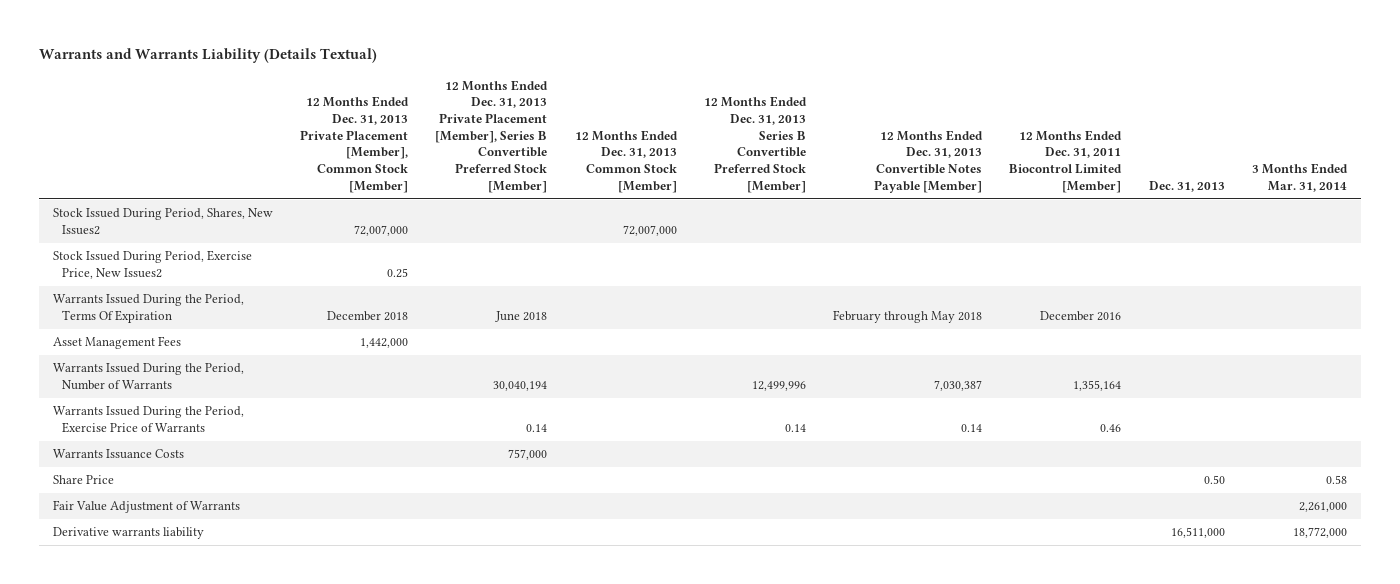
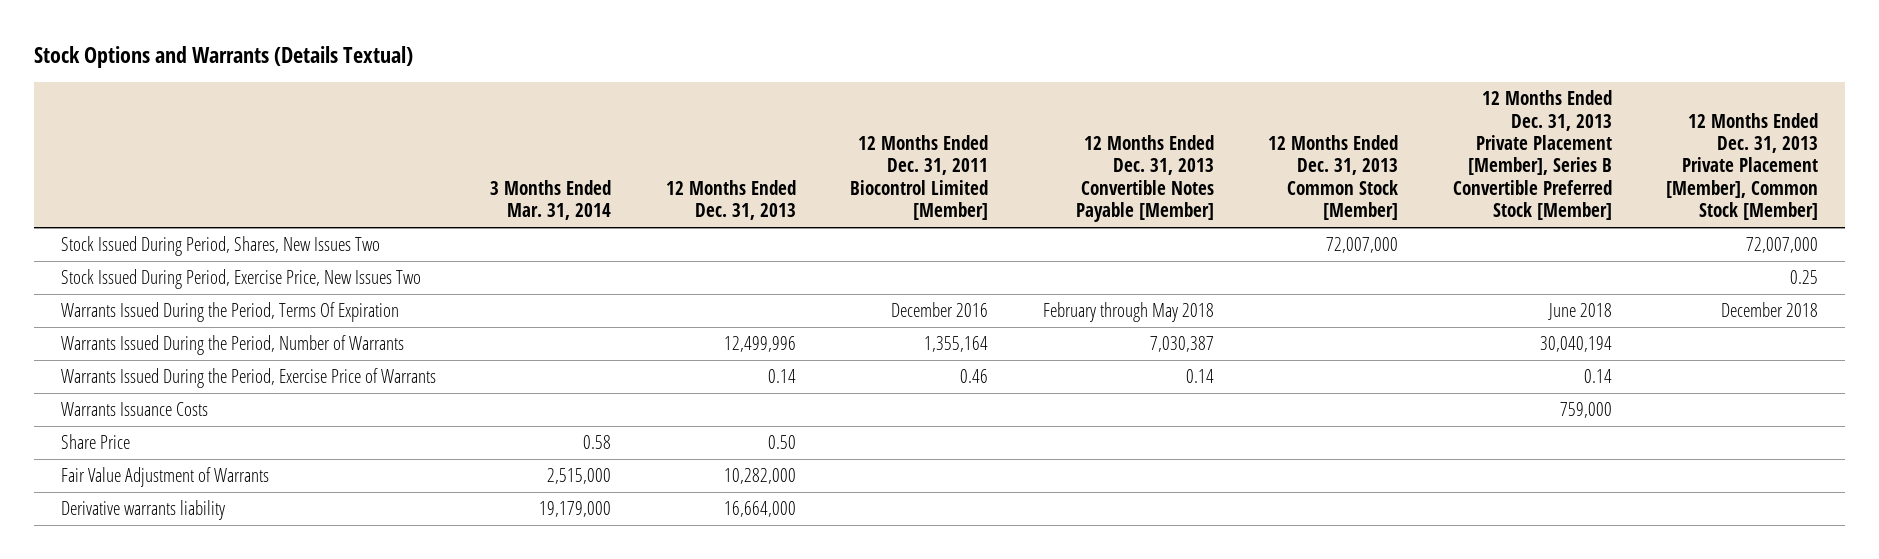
- Warrants and Warrants Liability (Details Textual)
+ Stock Options and Warrants (Details Textual)
- | 12 Months Ended Dec. 31, 2013 Private Placement [Member], Common Stock [Member] | 12 Months Ended Dec. 31, 2013 Private Placement [Member], Series B Convertible Preferred Stock [Member] | 12 Months Ended Dec. 31, 2013 Common Stock [Member] | 12 Months Ended Dec. 31, 2013 Series B Convertible Preferred Stock [Member] | 12 Months Ended Dec. 31, 2013 Convertible Notes Payable [Member] | 12 Months Ended Dec. 31, 2011 Biocontrol Limited [Member] | Dec. 31, 2013 | 3 Months Ended Mar. 31, 2014
+ | 3 Months Ended Mar. 31, 2014 | 12 Months Ended Dec. 31, 2013 | 12 Months Ended Dec. 31, 2011 Biocontrol Limited [Member] | 12 Months Ended Dec. 31, 2013 Convertible Notes Payable [Member] | 12 Months Ended Dec. 31, 2013 Common Stock [Member] | 12 Months Ended Dec. 31, 2013 Private Placement [Member], Series B Convertible Preferred Stock [Member] | 12 Months Ended Dec. 31, 2013 Private Placement [Member], Common Stock [Member]
- Stock Issued During Period, Shares, New Issues2 | 72,007,000 | | 72,007,000 | | | | |
- Stock Issued During Period, Exercise Price, New Issues2 | 0.25 | | | | | | |
+ Stock Issued During Period, Shares, New Issues Two | | | | | 72,007,000 | | 72,007,000
+ Stock Issued During Period, Exercise Price, New Issues Two | | | | | | | 0.25
- Asset Management Fees | 1,442,000 | | | | | | |
- Warrants Issuance Costs | | 757,000 | | | | | |
+ Warrants Issuance Costs | | | | | | 759,000 |
- Fair Value Adjustment of Warrants | | | | | | | | 2,261,000
- Derivative warrants liability | | | | | | | 16,511,000 | 18,772,000
+ Fair Value Adjustment of Warrants | 2,515,000 | 10,282,000 | | | | |
+ Derivative warrants liability | 19,179,000 | 16,664,000 | | | | |

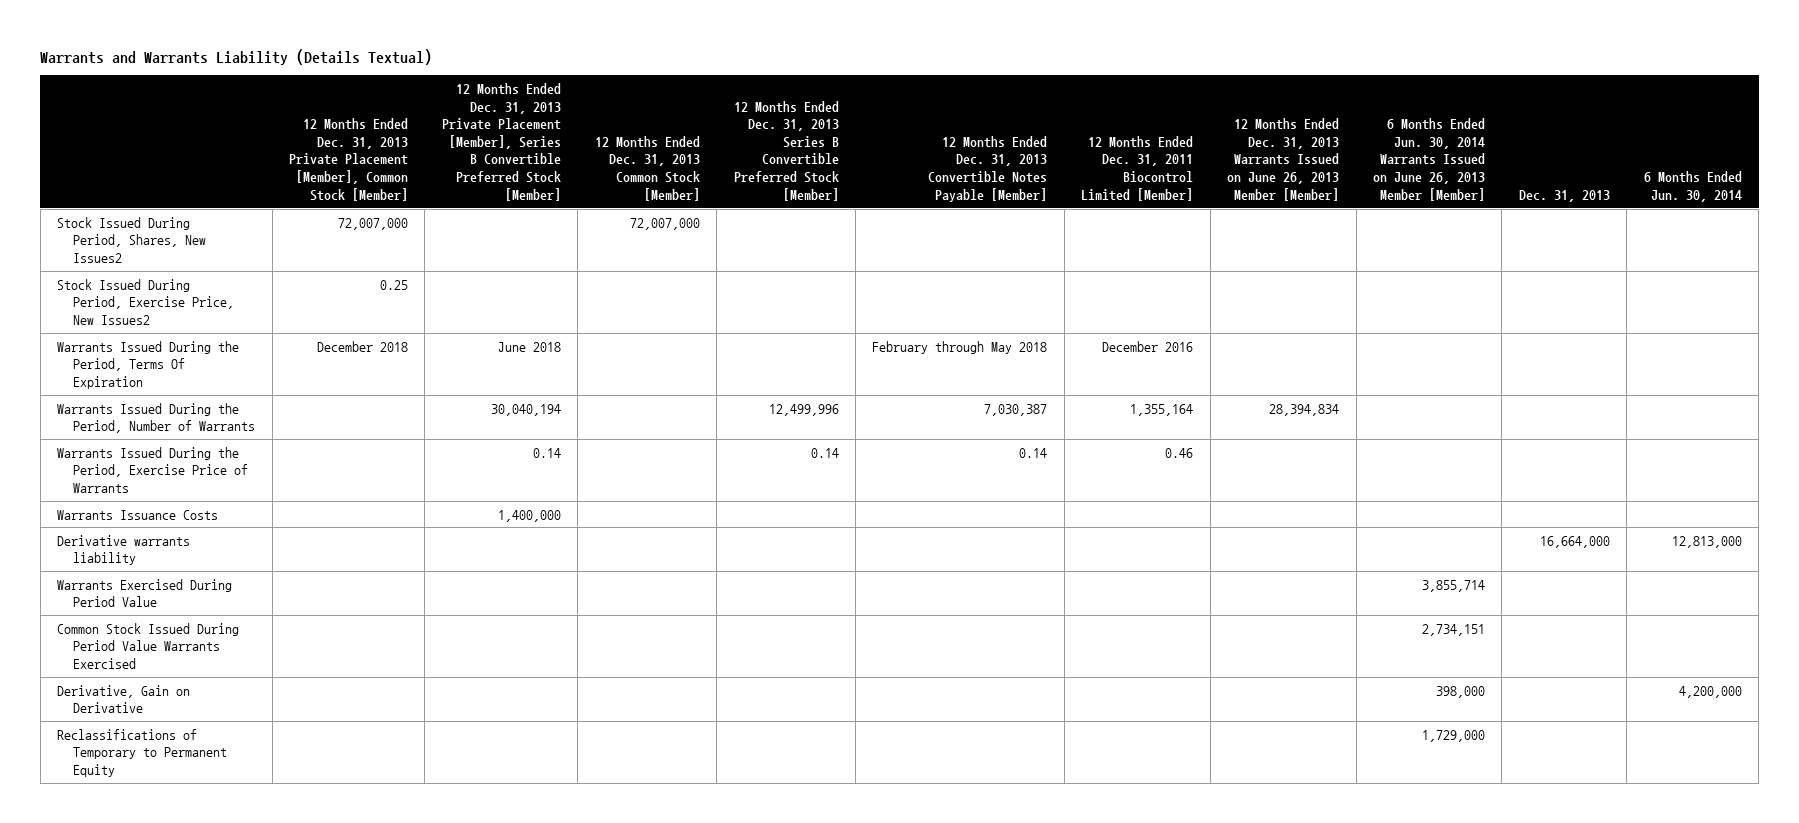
- Stock Options and Warrants (Details Textual)
+ Warrants and Warrants Liability (Details Textual)
- | 3 Months Ended Mar. 31, 2014 | 12 Months Ended Dec. 31, 2013 | 12 Months Ended Dec. 31, 2011 Biocontrol Limited [Member] | 12 Months Ended Dec. 31, 2013 Convertible Notes Payable [Member] | 12 Months Ended Dec. 31, 2013 Common Stock [Member] | 12 Months Ended Dec. 31, 2013 Private Placement [Member], Series B Convertible Preferred Stock [Member] | 12 Months Ended Dec. 31, 2013 Private Placement [Member], Common Stock [Member]
+ | 12 Months Ended Dec. 31, 2013 Private Placement [Member], Common Stock [Member] | 12 Months Ended Dec. 31, 2013 Private Placement [Member], Series B Convertible Preferred Stock [Member] | 12 Months Ended Dec. 31, 2013 Common Stock [Member] | 12 Months Ended Dec. 31, 2013 Series B Convertible Preferred Stock [Member] | 12 Months Ended Dec. 31, 2013 Convertible Notes Payable [Member] | 12 Months Ended Dec. 31, 2011 Biocontrol Limited [Member] | 12 Months Ended Dec. 31, 2013 Warrants Issued on June 26, 2013 Member [Member] | 6 Months Ended Jun. 30, 2014 Warrants Issued on June 26, 2013 Member [Member] | Dec. 31, 2013 | 6 Months Ended Jun. 30, 2014
- Stock Issued During Period, Shares, New Issues Two | | | | | 72,007,000 | | 72,007,000
- Stock Issued During Period, Exercise Price, New Issues Two | | | | | | | 0.25
+ Stock Issued During Period, Shares, New Issues2 | 72,007,000 | | 72,007,000 | | | | | | |
+ Stock Issued During Period, Exercise Price, New Issues2 | 0.25 | | | | | | | | |
- Warrants Issuance Costs | | | | | | 759,000 |
- Share Price | 0.58 | 0.50 | | | | |
- Fair Value Adjustment of Warrants | 2,515,000 | 10,282,000 | | | | |
+ Warrants Issuance Costs | | 1,400,000 | | | | | | | |
+ Warrants Exercised During Period Value | | | | | | | | 3,855,714 | |
+ Common Stock Issued During Period Value Warrants Exercised | | | | | | | | 2,734,151 | |
+ Derivative, Gain on Derivative | | | | | | | | 398,000 | | 4,200,000
+ Reclassifications of Temporary to Permanent Equity | | | | | | | | 1,729,000 | |

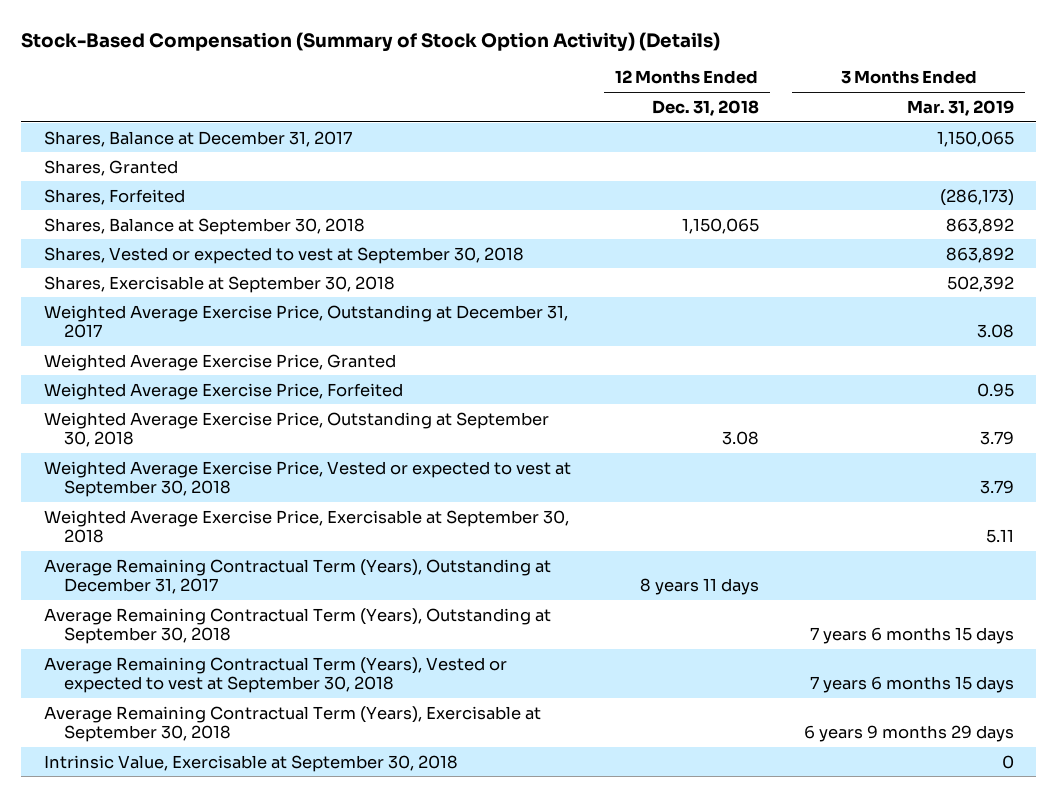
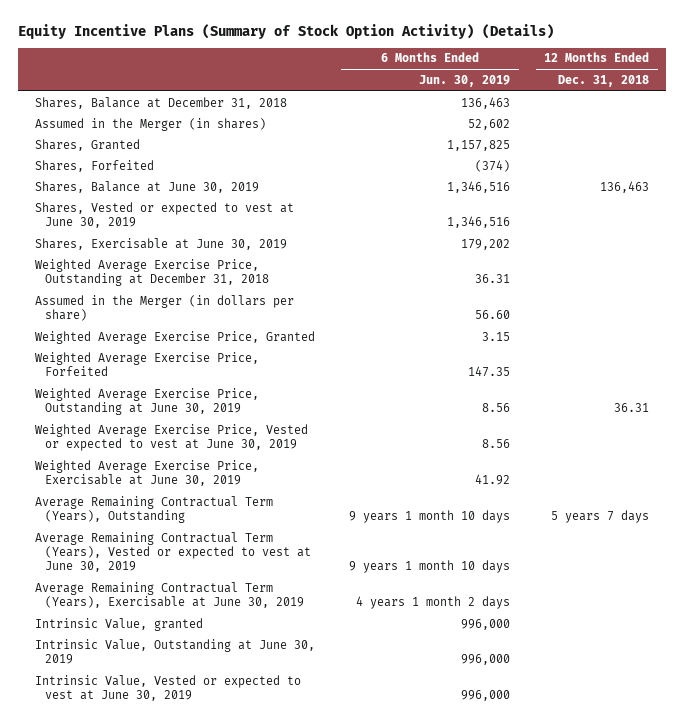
- Stock-Based Compensation (Summary of Stock Option Activity) (Details)
+ Equity Incentive Plans (Summary of Stock Option Activity) (Details)
- | 12 Months Ended Dec. 31, 2018 | 3 Months Ended Mar. 31, 2019
+ | 6 Months Ended Jun. 30, 2019 | 12 Months Ended Dec. 31, 2018
- Shares, Balance at December 31, 2017 | | 1,150,065
+ Shares, Balance at December 31, 2018 | 136,463 |
+ Assumed in the Merger (in shares) | 52,602 |
- Shares, Balance at September 30, 2018 | 1,150,065 | 863,892
- Shares, Vested or expected to vest at September 30, 2018 | | 863,892
- Shares, Exercisable at September 30, 2018 | | 502,392
- Weighted Average Exercise Price, Outstanding at December 31, 2017 | | 3.08
+ Shares, Balance at June 30, 2019 | 1,346,516 | 136,463
+ Shares, Vested or expected to vest at June 30, 2019 | 1,346,516 |
+ Shares, Exercisable at June 30, 2019 | 179,202 |
+ Weighted Average Exercise Price, Outstanding at December 31, 2018 | 36.31 |
+ Assumed in the Merger (in dollars per share) | 56.60 |
- Weighted Average Exercise Price, Outstanding at September 30, 2018 | 3.08 | 3.79
- Weighted Average Exercise Price, Vested or expected to vest at September 30, 2018 | | 3.79
- Weighted Average Exercise Price, Exercisable at September 30, 2018 | | 5.11
- Average Remaining Contractual Term (Years), Outstanding at December 31, 2017 | 8 years 11 days |
- Average Remaining Contractual Term (Years), Outstanding at September 30, 2018 | | 7 years 6 months 15 days
- Average Remaining Contractual Term (Years), Vested or expected to vest at September 30, 2018 | | 7 years 6 months 15 days
- Average Remaining Contractual Term (Years), Exercisable at September 30, 2018 | | 6 years 9 months 29 days
- Intrinsic Value, Exercisable at September 30, 2018 | | 0
+ Weighted Average Exercise Price, Outstanding at June 30, 2019 | 8.56 | 36.31
+ Weighted Average Exercise Price, Vested or expected to vest at June 30, 2019 | 8.56 |
+ Weighted Average Exercise Price, Exercisable at June 30, 2019 | 41.92 |
+ Average Remaining Contractual Term (Years), Outstanding | 9 years 1 month 10 days | 5 years 7 days
+ Average Remaining Contractual Term (Years), Vested or expected to vest at June 30, 2019 | 9 years 1 month 10 days |
+ Average Remaining Contractual Term (Years), Exercisable at June 30, 2019 | 4 years 1 month 2 days |
+ Intrinsic Value, granted | 996,000 |
+ Intrinsic Value, Outstanding at June 30, 2019 | 996,000 |
+ Intrinsic Value, Vested or expected to vest at June 30, 2019 | 996,000 |

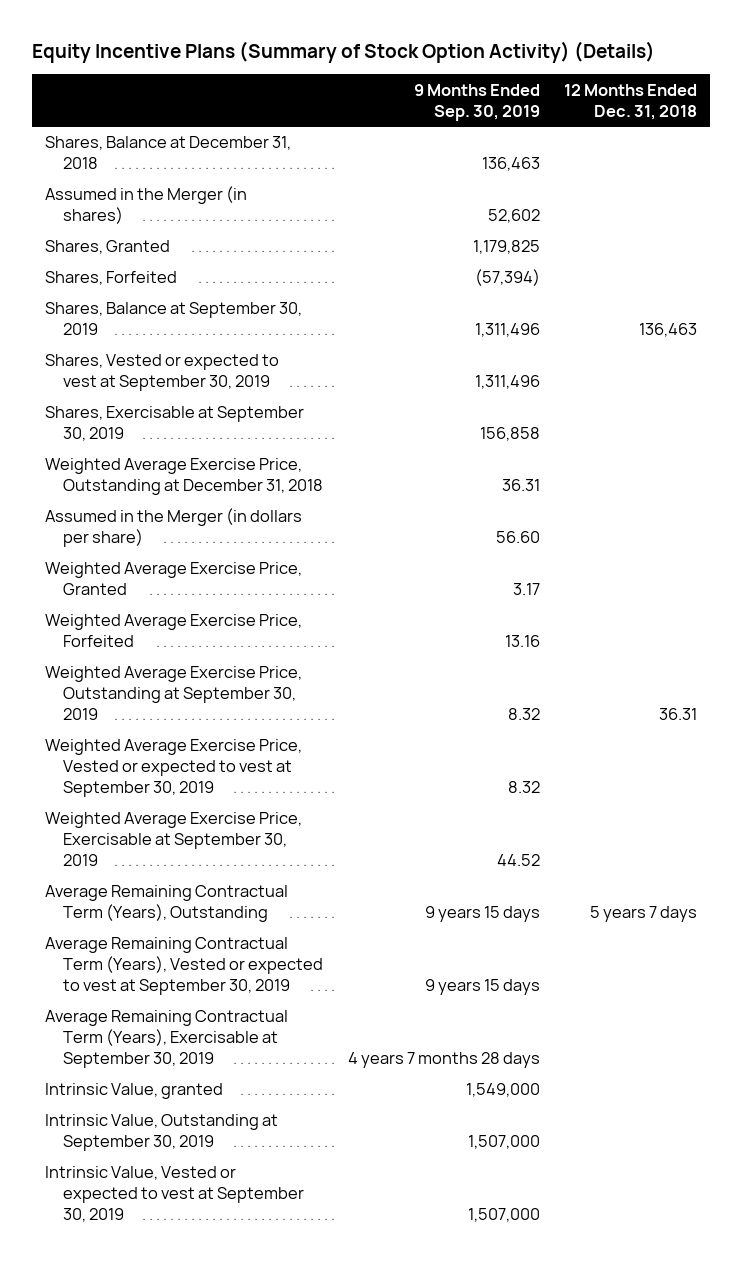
- | 6 Months Ended Jun. 30, 2019 | 12 Months Ended Dec. 31, 2018
+ | 9 Months Ended Sep. 30, 2019 | 12 Months Ended Dec. 31, 2018
- Shares, Balance at June 30, 2019 | 1,346,516 | 136,463
- Shares, Vested or expected to vest at June 30, 2019 | 1,346,516 |
- Shares, Exercisable at June 30, 2019 | 179,202 |
+ Shares, Balance at September 30, 2019 | 1,311,496 | 136,463
+ Shares, Vested or expected to vest at September 30, 2019 | 1,311,496 |
+ Shares, Exercisable at September 30, 2019 | 156,858 |
- Weighted Average Exercise Price, Outstanding at June 30, 2019 | 8.56 | 36.31
- Weighted Average Exercise Price, Vested or expected to vest at June 30, 2019 | 8.56 |
- Weighted Average Exercise Price, Exercisable at June 30, 2019 | 41.92 |
+ Weighted Average Exercise Price, Outstanding at September 30, 2019 | 8.32 | 36.31
+ Weighted Average Exercise Price, Vested or expected to vest at September 30, 2019 | 8.32 |
+ Weighted Average Exercise Price, Exercisable at September 30, 2019 | 44.52 |
- Average Remaining Contractual Term (Years), Vested or expected to vest at June 30, 2019 | 9 years 1 month 10 days |
- Average Remaining Contractual Term (Years), Exercisable at June 30, 2019 | 4 years 1 month 2 days |
+ Average Remaining Contractual Term (Years), Vested or expected to vest at September 30, 2019 | 9 years 15 days |
+ Average Remaining Contractual Term (Years), Exercisable at September 30, 2019 | 4 years 7 months 28 days |
- Intrinsic Value, Outstanding at June 30, 2019 | 996,000 |
- Intrinsic Value, Vested or expected to vest at June 30, 2019 | 996,000 |
+ Intrinsic Value, Outstanding at September 30, 2019 | 1,507,000 |
+ Intrinsic Value, Vested or expected to vest at September 30, 2019 | 1,507,000 |

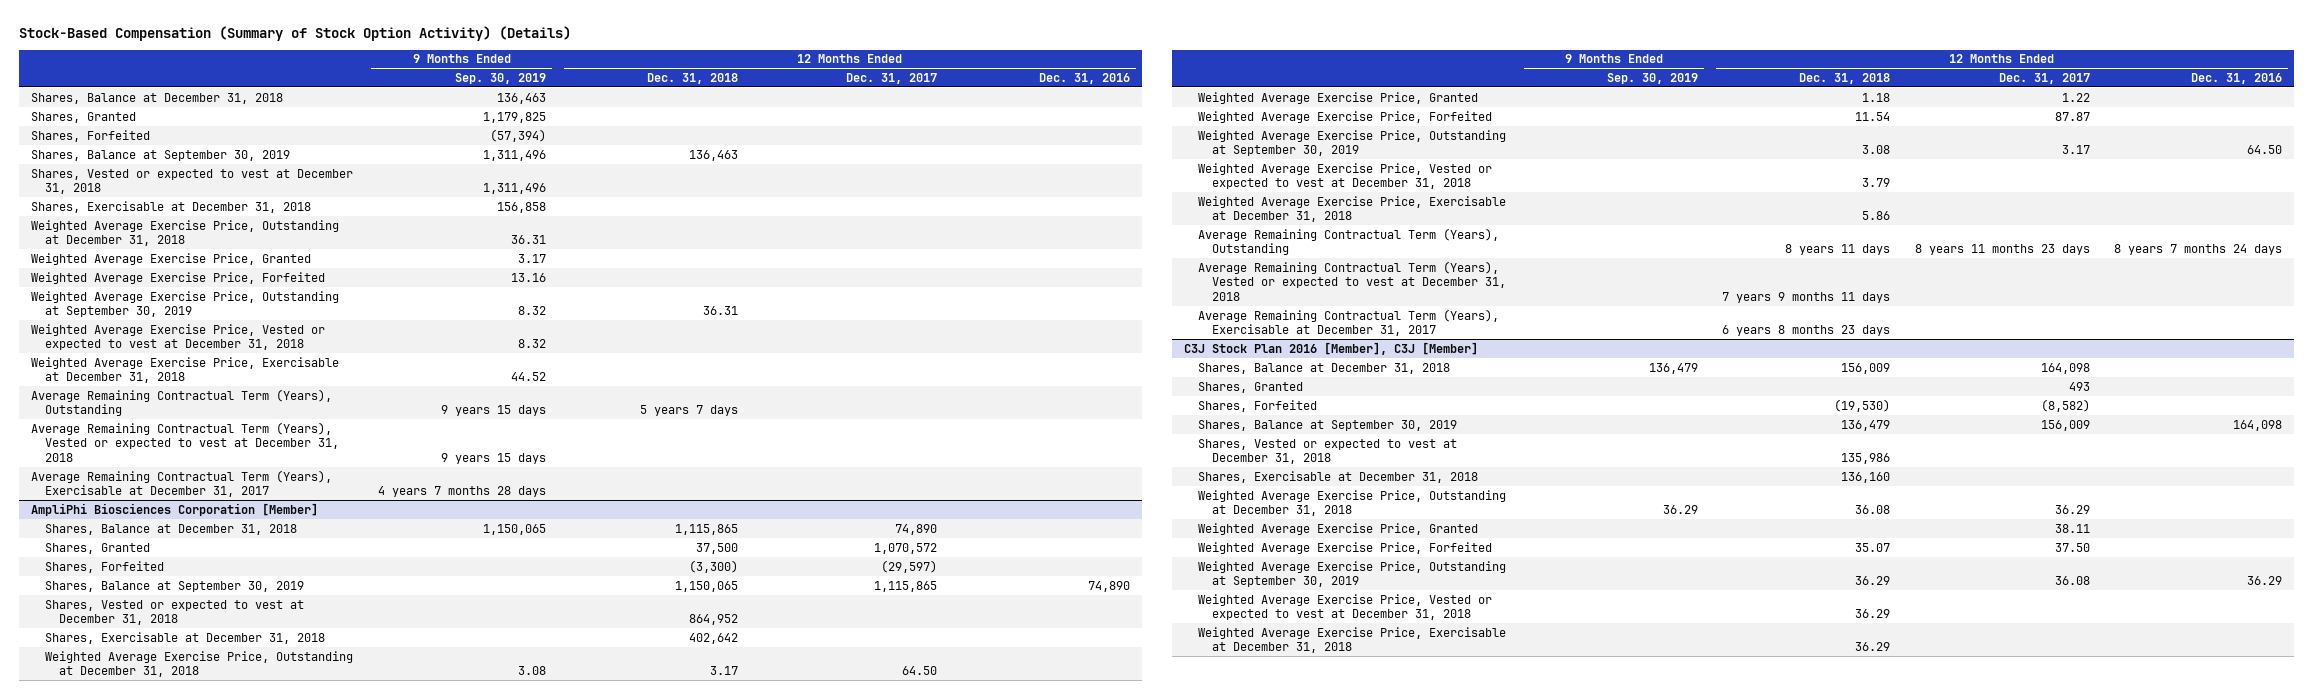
- Equity Incentive Plans (Summary of Stock Option Activity) (Details)
+ Stock-Based Compensation (Summary of Stock Option Activity) (Details)
- | 9 Months Ended Sep. 30, 2019 | 12 Months Ended Dec. 31, 2018
+ | 9 Months Ended Sep. 30, 2019 | 12 Months Ended Dec. 31, 2018 | 12 Months Ended Dec. 31, 2017 | 12 Months Ended Dec. 31, 2016
- Assumed in the Merger (in shares) | 52,602 |
- Shares, Vested or expected to vest at September 30, 2019 | 1,311,496 |
- Shares, Exercisable at September 30, 2019 | 156,858 |
+ Shares, Vested or expected to vest at December 31, 2018 | 1,311,496 | | |
+ Shares, Exercisable at December 31, 2018 | 156,858 | | |
- Assumed in the Merger (in dollars per share) | 56.60 |
- Weighted Average Exercise Price, Vested or expected to vest at September 30, 2019 | 8.32 |
- Weighted Average Exercise Price, Exercisable at September 30, 2019 | 44.52 |
+ Weighted Average Exercise Price, Vested or expected to vest at December 31, 2018 | 8.32 | | |
+ Weighted Average Exercise Price, Exercisable at December 31, 2018 | 44.52 | | |
- Average Remaining Contractual Term (Years), Vested or expected to vest at September 30, 2019 | 9 years 15 days |
- Average Remaining Contractual Term (Years), Exercisable at September 30, 2019 | 4 years 7 months 28 days |
- Intrinsic Value, granted | 1,549,000 |
- Intrinsic Value, Outstanding at September 30, 2019 | 1,507,000 |
- Intrinsic Value, Vested or expected to vest at September 30, 2019 | 1,507,000 |
+ Average Remaining Contractual Term (Years), Vested or expected to vest at December 31, 2018 | 9 years 15 days | | |
+ Average Remaining Contractual Term (Years), Exercisable at December 31, 2017 | 4 years 7 months 28 days | | |
+ AmpliPhi Biosciences Corporation [Member]
+ Shares, Balance at December 31, 2018 | 1,150,065 | 1,115,865 | 74,890 |
+ Shares, Granted | | 37,500 | 1,070,572 |
+ Shares, Forfeited | | (3,300) | (29,597) |
+ Shares, Balance at September 30, 2019 | | 1,150,065 | 1,115,865 | 74,890
+ Shares, Vested or expected to vest at December 31, 2018 | | 864,952 | |
+ Shares, Exercisable at December 31, 2018 | | 402,642 | |
+ Weighted Average Exercise Price, Outstanding at December 31, 2018 | 3.08 | 3.17 | 64.50 |
+ Weighted Average Exercise Price, Granted | | 1.18 | 1.22 |
+ Weighted Average Exercise Price, Forfeited | | 11.54 | 87.87 |
+ Weighted Average Exercise Price, Outstanding at September 30, 2019 | | 3.08 | 3.17 | 64.50
+ Weighted Average Exercise Price, Vested or expected to vest at December 31, 2018 | | 3.79 | |
+ Weighted Average Exercise Price, Exercisable at December 31, 2018 | | 5.86 | |
+ Average Remaining Contractual Term (Years), Outstanding | | 8 years 11 days | 8 years 11 months 23 days | 8 years 7 months 24 days
+ Average Remaining Contractual Term (Years), Vested or expected to vest at December 31, 2018 | | 7 years 9 months 11 days | |
+ Average Remaining Contractual Term (Years), Exercisable at December 31, 2017 | | 6 years 8 months 23 days | |
+ C3J Stock Plan 2016 [Member], C3J [Member]
+ Shares, Balance at December 31, 2018 | 136,479 | 156,009 | 164,098 |
+ Shares, Granted | | | 493 |
+ Shares, Forfeited | | (19,530) | (8,582) |
+ Shares, Balance at September 30, 2019 | | 136,479 | 156,009 | 164,098
+ Shares, Vested or expected to vest at December 31, 2018 | | 135,986 | |
+ Shares, Exercisable at December 31, 2018 | | 136,160 | |
+ Weighted Average Exercise Price, Outstanding at December 31, 2018 | 36.29 | 36.08 | 36.29 |
+ Weighted Average Exercise Price, Granted | | | 38.11 |
+ Weighted Average Exercise Price, Forfeited | | 35.07 | 37.50 |
+ Weighted Average Exercise Price, Outstanding at September 30, 2019 | | 36.29 | 36.08 | 36.29
+ Weighted Average Exercise Price, Vested or expected to vest at December 31, 2018 | | 36.29 | |
+ Weighted Average Exercise Price, Exercisable at December 31, 2018 | | 36.29 | |

